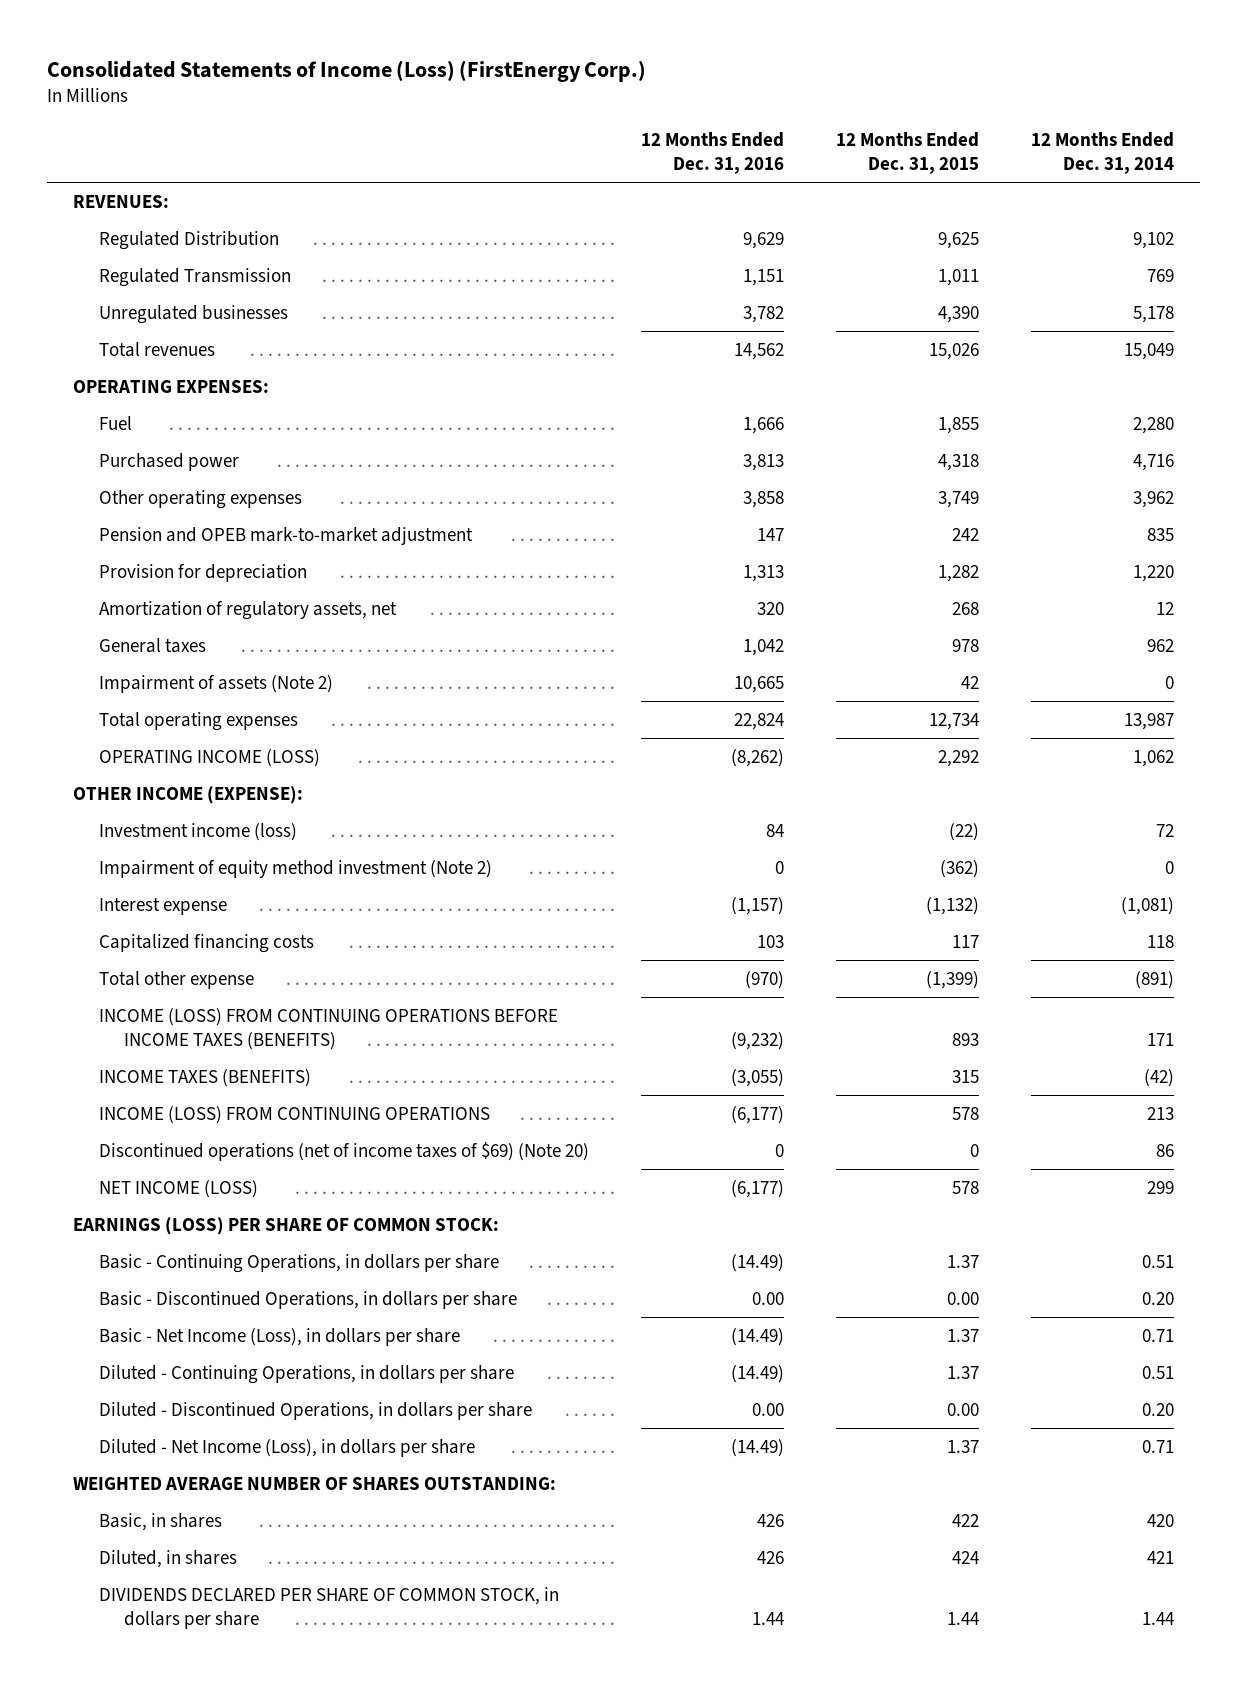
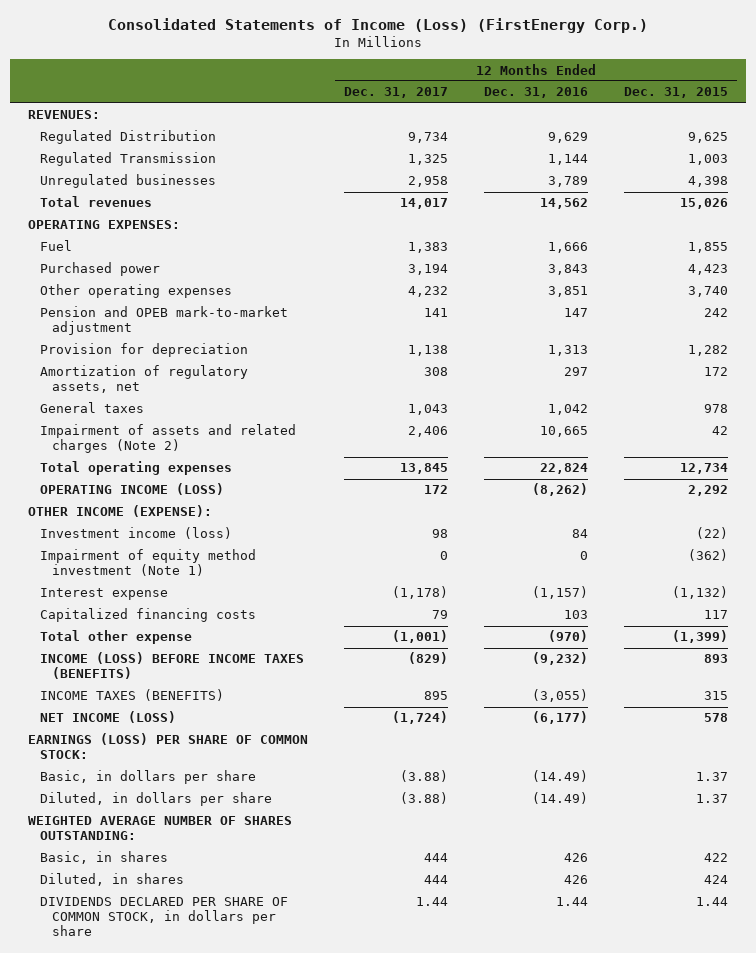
- | 12 Months Ended Dec. 31, 2016 | 12 Months Ended Dec. 31, 2015 | 12 Months Ended Dec. 31, 2014
+ | 12 Months Ended Dec. 31, 2017 | 12 Months Ended Dec. 31, 2016 | 12 Months Ended Dec. 31, 2015
- Regulated Transmission | 1,151 | 1,011 | 769
- Unregulated businesses | 3,782 | 4,390 | 5,178
+ Regulated Transmission | 1,325 | 1,144 | 1,003
+ Unregulated businesses | 2,958 | 3,789 | 4,398
- Purchased power | 3,813 | 4,318 | 4,716
- Other operating expenses | 3,858 | 3,749 | 3,962
+ Purchased power | 3,194 | 3,843 | 4,423
+ Other operating expenses | 4,232 | 3,851 | 3,740
- Amortization of regulatory assets, net | 320 | 268 | 12
+ Amortization of regulatory assets, net | 308 | 297 | 172
- Impairment of assets (Note 2) | 10,665 | 42 | 0
+ Impairment of assets and related charges (Note 2) | 2,406 | 10,665 | 42
- Impairment of equity method investment (Note 2) | 0 | (362) | 0
+ Impairment of equity method investment (Note 1) | 0 | 0 | (362)
- INCOME (LOSS) FROM CONTINUING OPERATIONS BEFORE INCOME TAXES (BENEFITS) | (9,232) | 893 | 171
+ INCOME (LOSS) BEFORE INCOME TAXES (BENEFITS) | (829) | (9,232) | 893
- INCOME (LOSS) FROM CONTINUING OPERATIONS | (6,177) | 578 | 213
- Discontinued operations (net of income taxes of $69) (Note 20) | 0 | 0 | 86
- Basic - Continuing Operations, in dollars per share | (14.49) | 1.37 | 0.51
- Basic - Discontinued Operations, in dollars per share | 0.00 | 0.00 | 0.20
- Basic - Net Income (Loss), in dollars per share | (14.49) | 1.37 | 0.71
- Diluted - Continuing Operations, in dollars per share | (14.49) | 1.37 | 0.51
- Diluted - Discontinued Operations, in dollars per share | 0.00 | 0.00 | 0.20
- Diluted - Net Income (Loss), in dollars per share | (14.49) | 1.37 | 0.71
+ Basic, in dollars per share | (3.88) | (14.49) | 1.37
+ Diluted, in dollars per share | (3.88) | (14.49) | 1.37

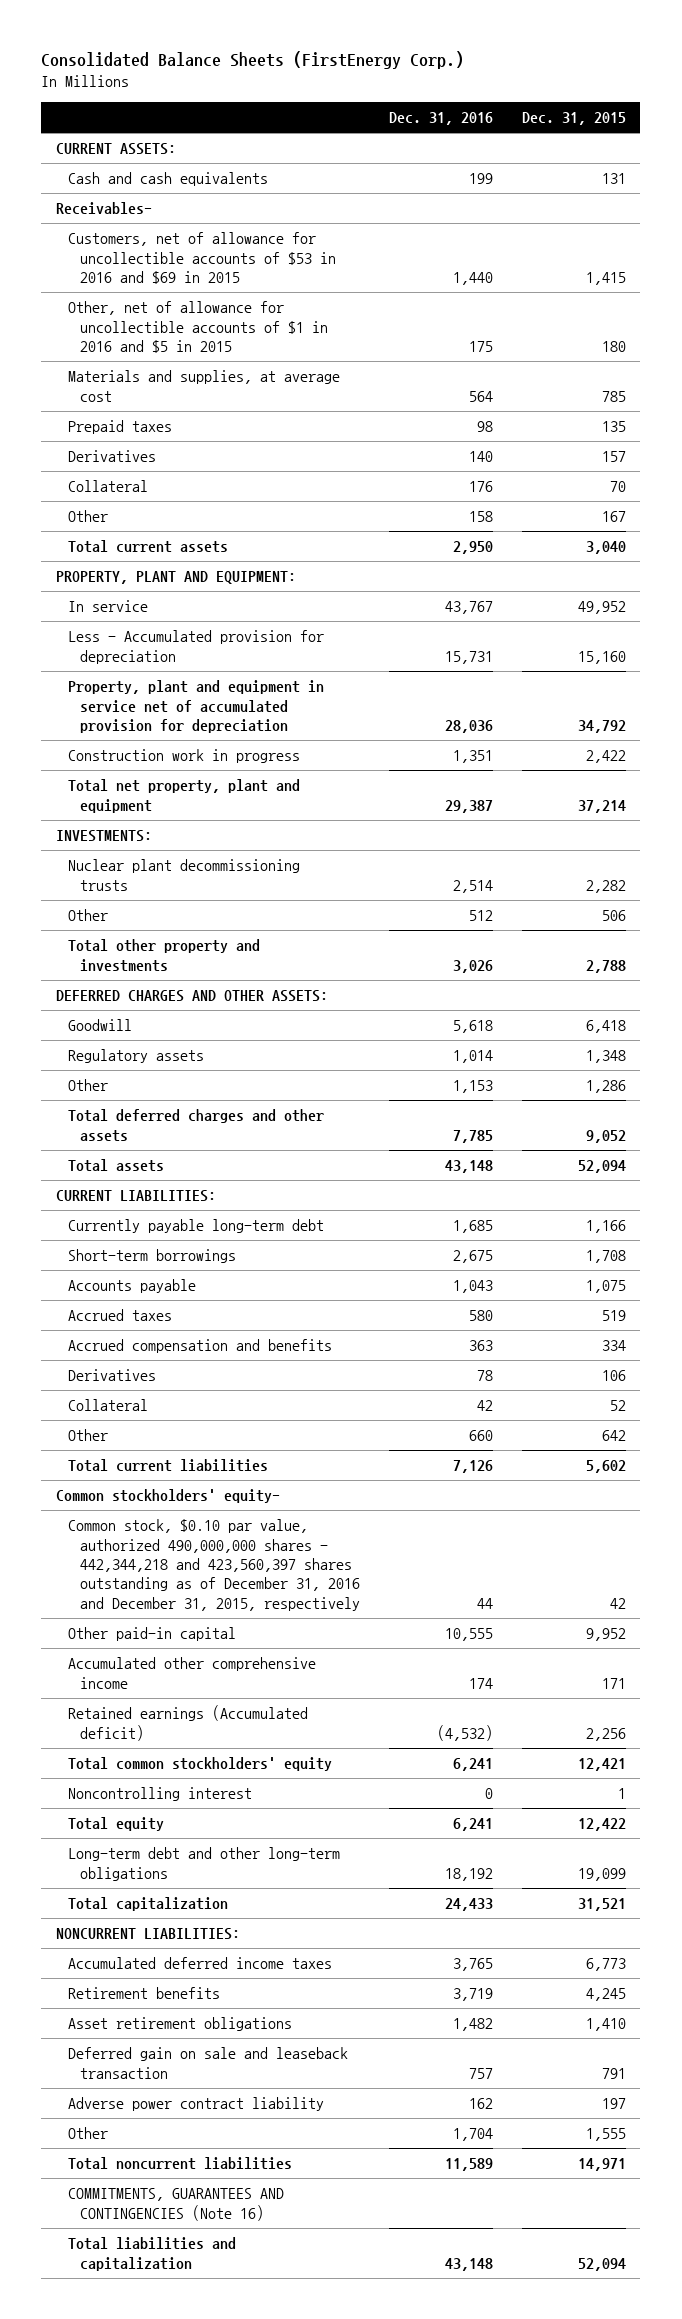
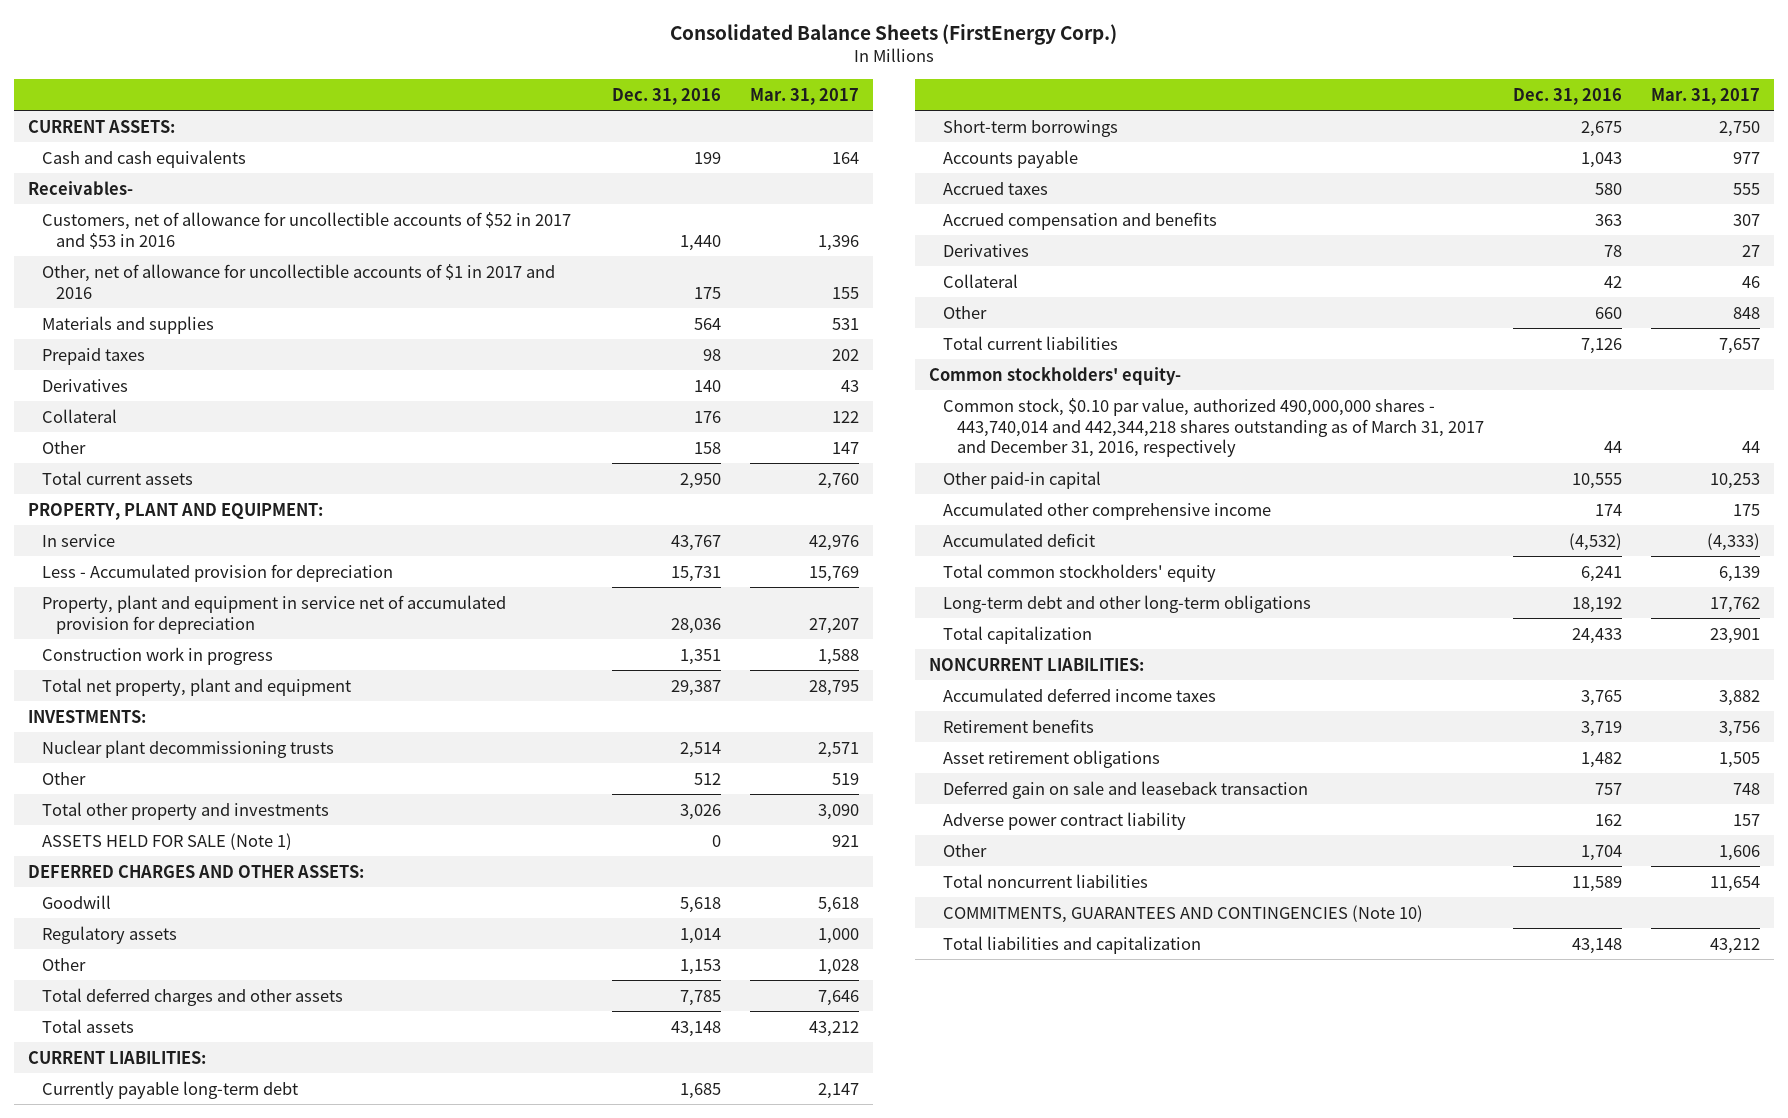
- | Dec. 31, 2016 | Dec. 31, 2015
+ | Dec. 31, 2016 | Mar. 31, 2017
- Customers, net of allowance for uncollectible accounts of $53 in 2016 and $69 in 2015 | 1,440 | 1,415
- Other, net of allowance for uncollectible accounts of $1 in 2016 and $5 in 2015 | 175 | 180
- Materials and supplies, at average cost | 564 | 785
+ Customers, net of allowance for uncollectible accounts of $52 in 2017 and $53 in 2016 | 1,440 | 1,396
+ Other, net of allowance for uncollectible accounts of $1 in 2017 and 2016 | 175 | 155
+ Materials and supplies | 564 | 531
+ ASSETS HELD FOR SALE (Note 1) | 0 | 921
- Common stock, $0.10 par value, authorized 490,000,000 shares - 442,344,218 and 423,560,397 shares outstanding as of December 31, 2016 and December 31, 2015, respectively | 44 | 42
+ Common stock, $0.10 par value, authorized 490,000,000 shares - 443,740,014 and 442,344,218 shares outstanding as of March 31, 2017 and December 31, 2016, respectively | 44 | 44
- Retained earnings (Accumulated deficit) | (4,532) | 2,256
+ Accumulated deficit | (4,532) | (4,333)
- Noncontrolling interest | 0 | 1
- Total equity | 6,241 | 12,422
- COMMITMENTS, GUARANTEES AND CONTINGENCIES (Note 16)
+ COMMITMENTS, GUARANTEES AND CONTINGENCIES (Note 10)

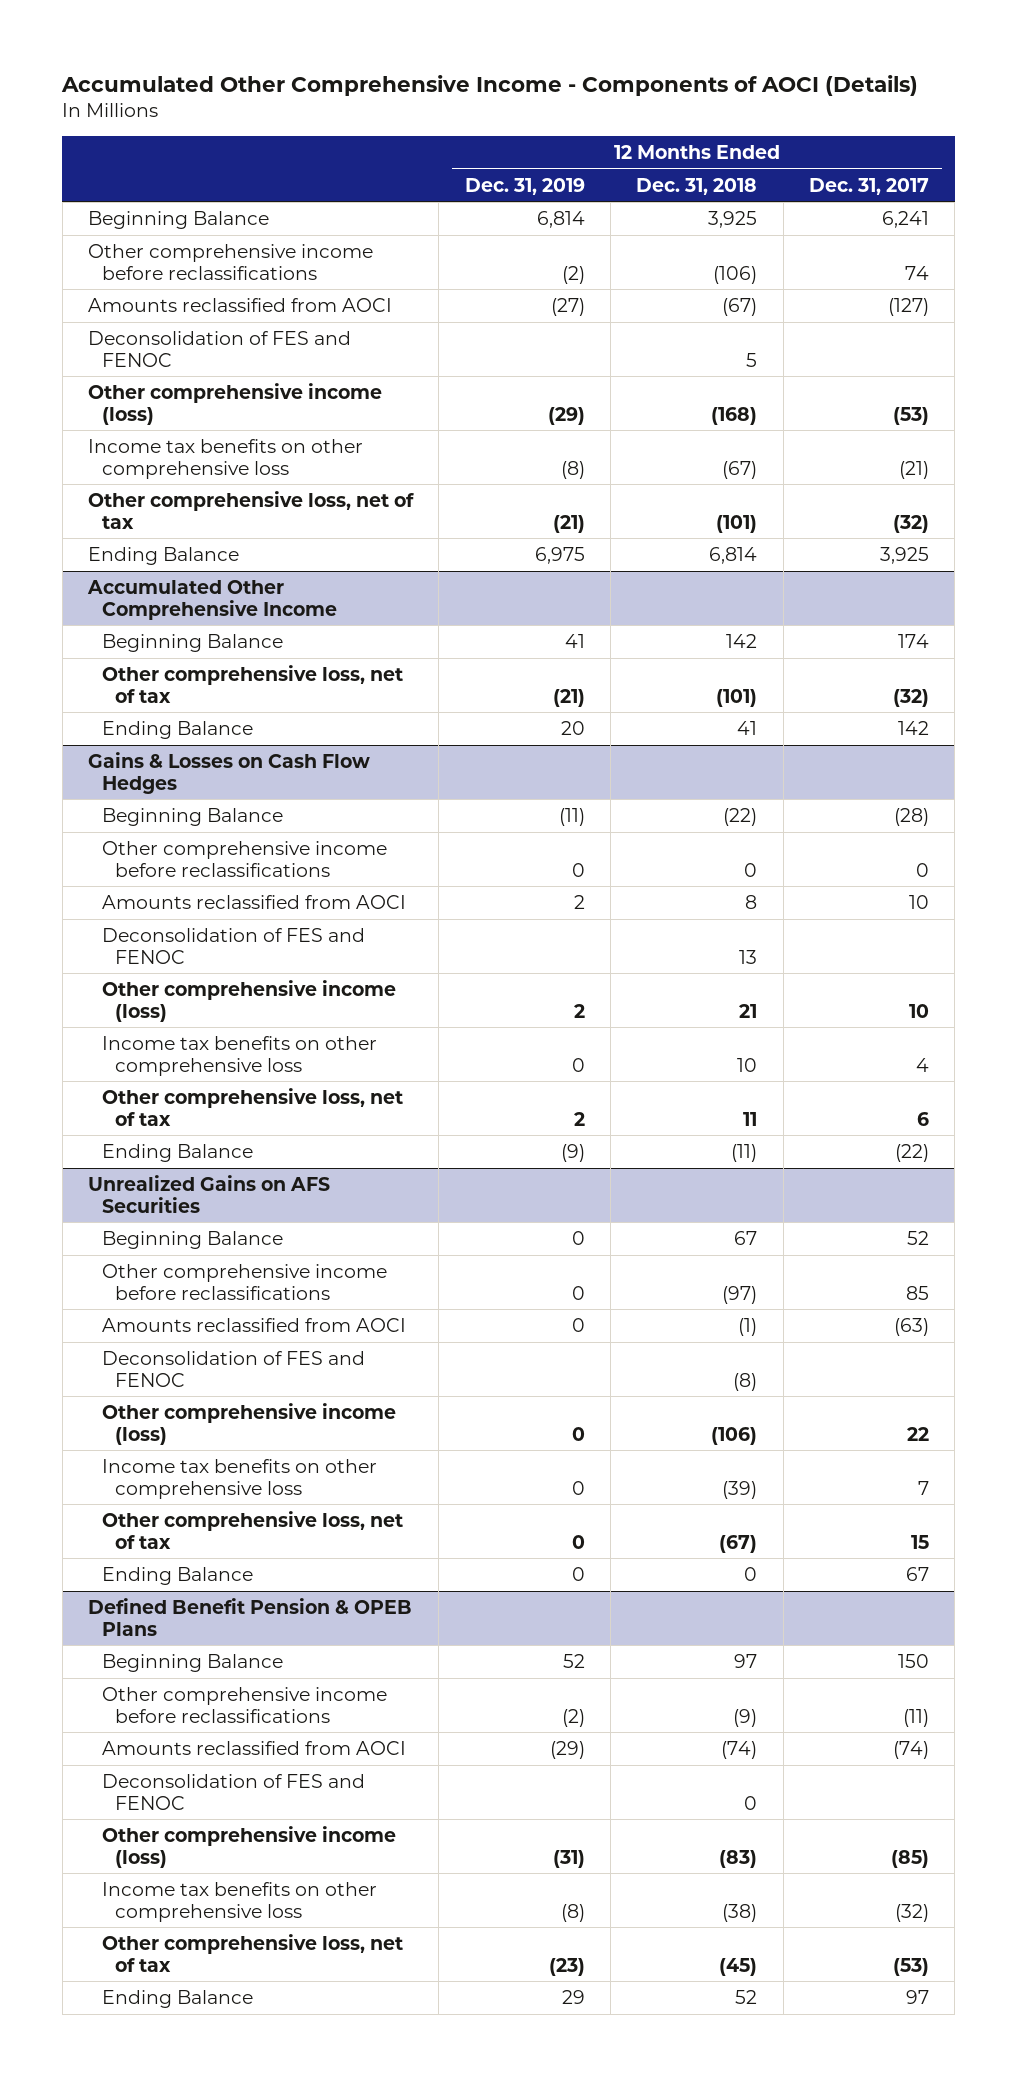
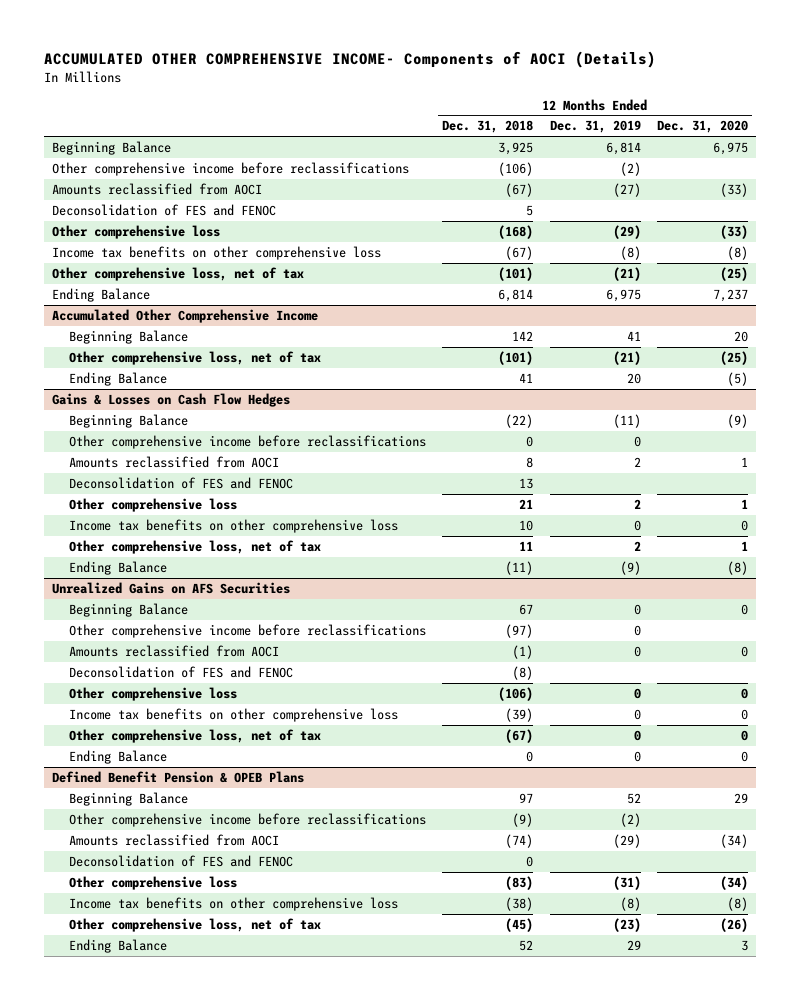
- Accumulated Other Comprehensive Income - Components of AOCI (Details)
+ ACCUMULATED OTHER COMPREHENSIVE INCOME- Components of AOCI (Details)
- | 12 Months Ended Dec. 31, 2019 | 12 Months Ended Dec. 31, 2018 | 12 Months Ended Dec. 31, 2017
+ | 12 Months Ended Dec. 31, 2018 | 12 Months Ended Dec. 31, 2019 | 12 Months Ended Dec. 31, 2020
- Other comprehensive income (loss) | (29) | (168) | (53)
+ Other comprehensive loss | (168) | (29) | (33)
@ Gains & Losses on Cash Flow Hedges
- Other comprehensive income (loss) | 2 | 21 | 10
+ Other comprehensive loss | 21 | 2 | 1
@ Unrealized Gains on AFS Securities
- Other comprehensive income (loss) | 0 | (106) | 22
+ Other comprehensive loss | (106) | 0 | 0
@ Defined Benefit Pension & OPEB Plans
- Other comprehensive income (loss) | (31) | (83) | (85)
+ Other comprehensive loss | (83) | (31) | (34)

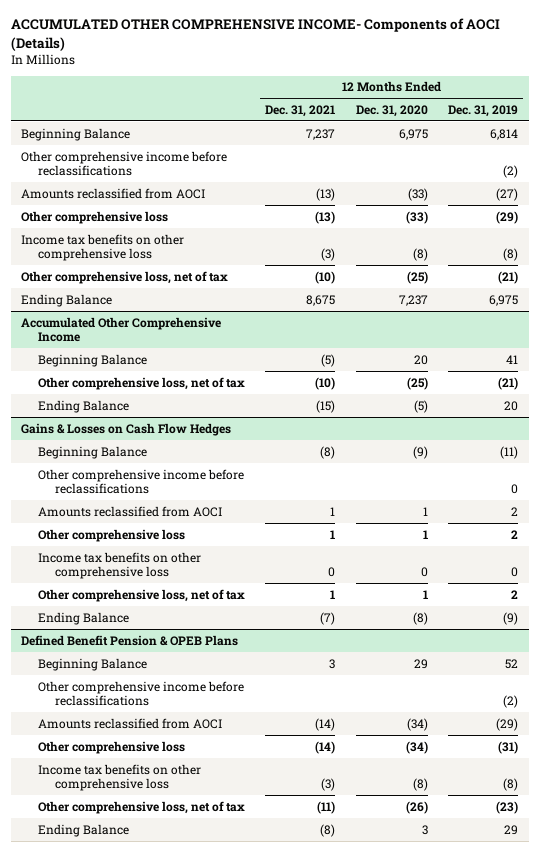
- | 12 Months Ended Dec. 31, 2018 | 12 Months Ended Dec. 31, 2019 | 12 Months Ended Dec. 31, 2020
+ | 12 Months Ended Dec. 31, 2021 | 12 Months Ended Dec. 31, 2020 | 12 Months Ended Dec. 31, 2019
- Deconsolidation of FES and FENOC | 5 | |
@ Gains & Losses on Cash Flow Hedges
- Deconsolidation of FES and FENOC | 13 | |
- Unrealized Gains on AFS Securities
- Beginning Balance | 67 | 0 | 0
- Other comprehensive income before reclassifications | (97) | 0 |
- Amounts reclassified from AOCI | (1) | 0 | 0
- Deconsolidation of FES and FENOC | (8) | |
- Other comprehensive loss | (106) | 0 | 0
- Income tax benefits on other comprehensive loss | (39) | 0 | 0
- Other comprehensive loss, net of tax | (67) | 0 | 0
- Ending Balance | 0 | 0 | 0
@ Defined Benefit Pension & OPEB Plans
- Deconsolidation of FES and FENOC | 0 | |

